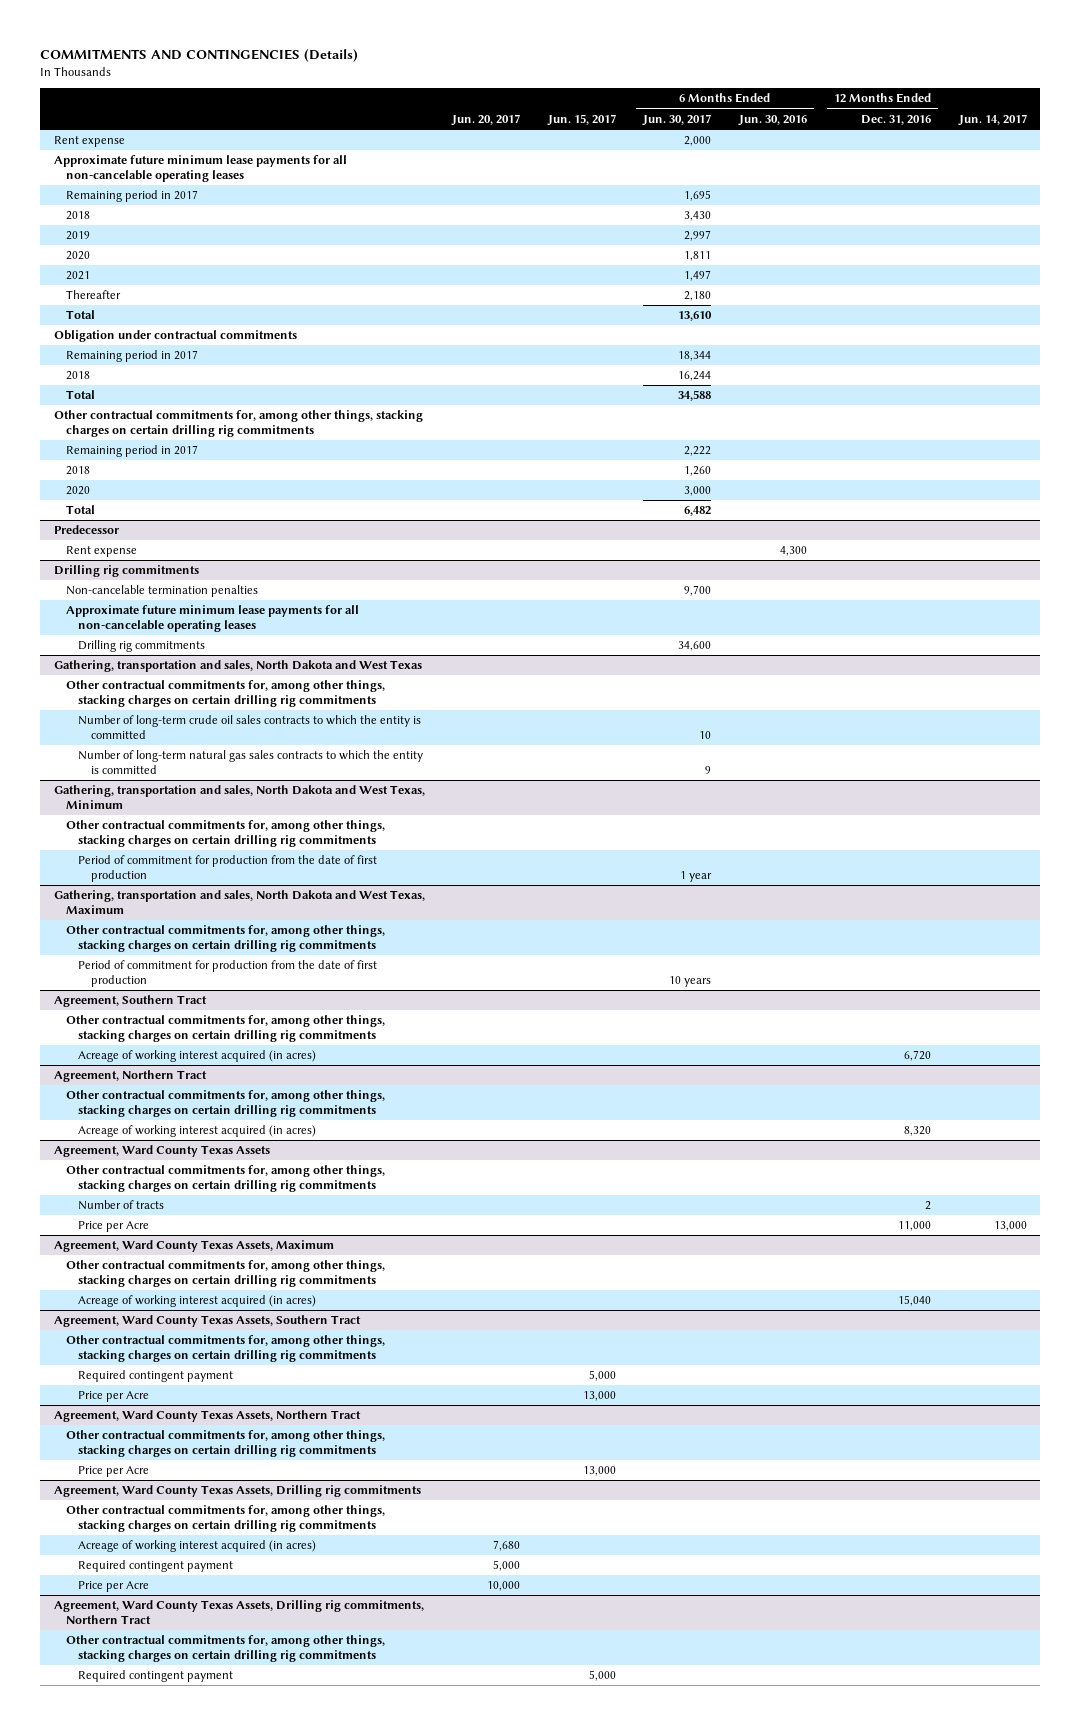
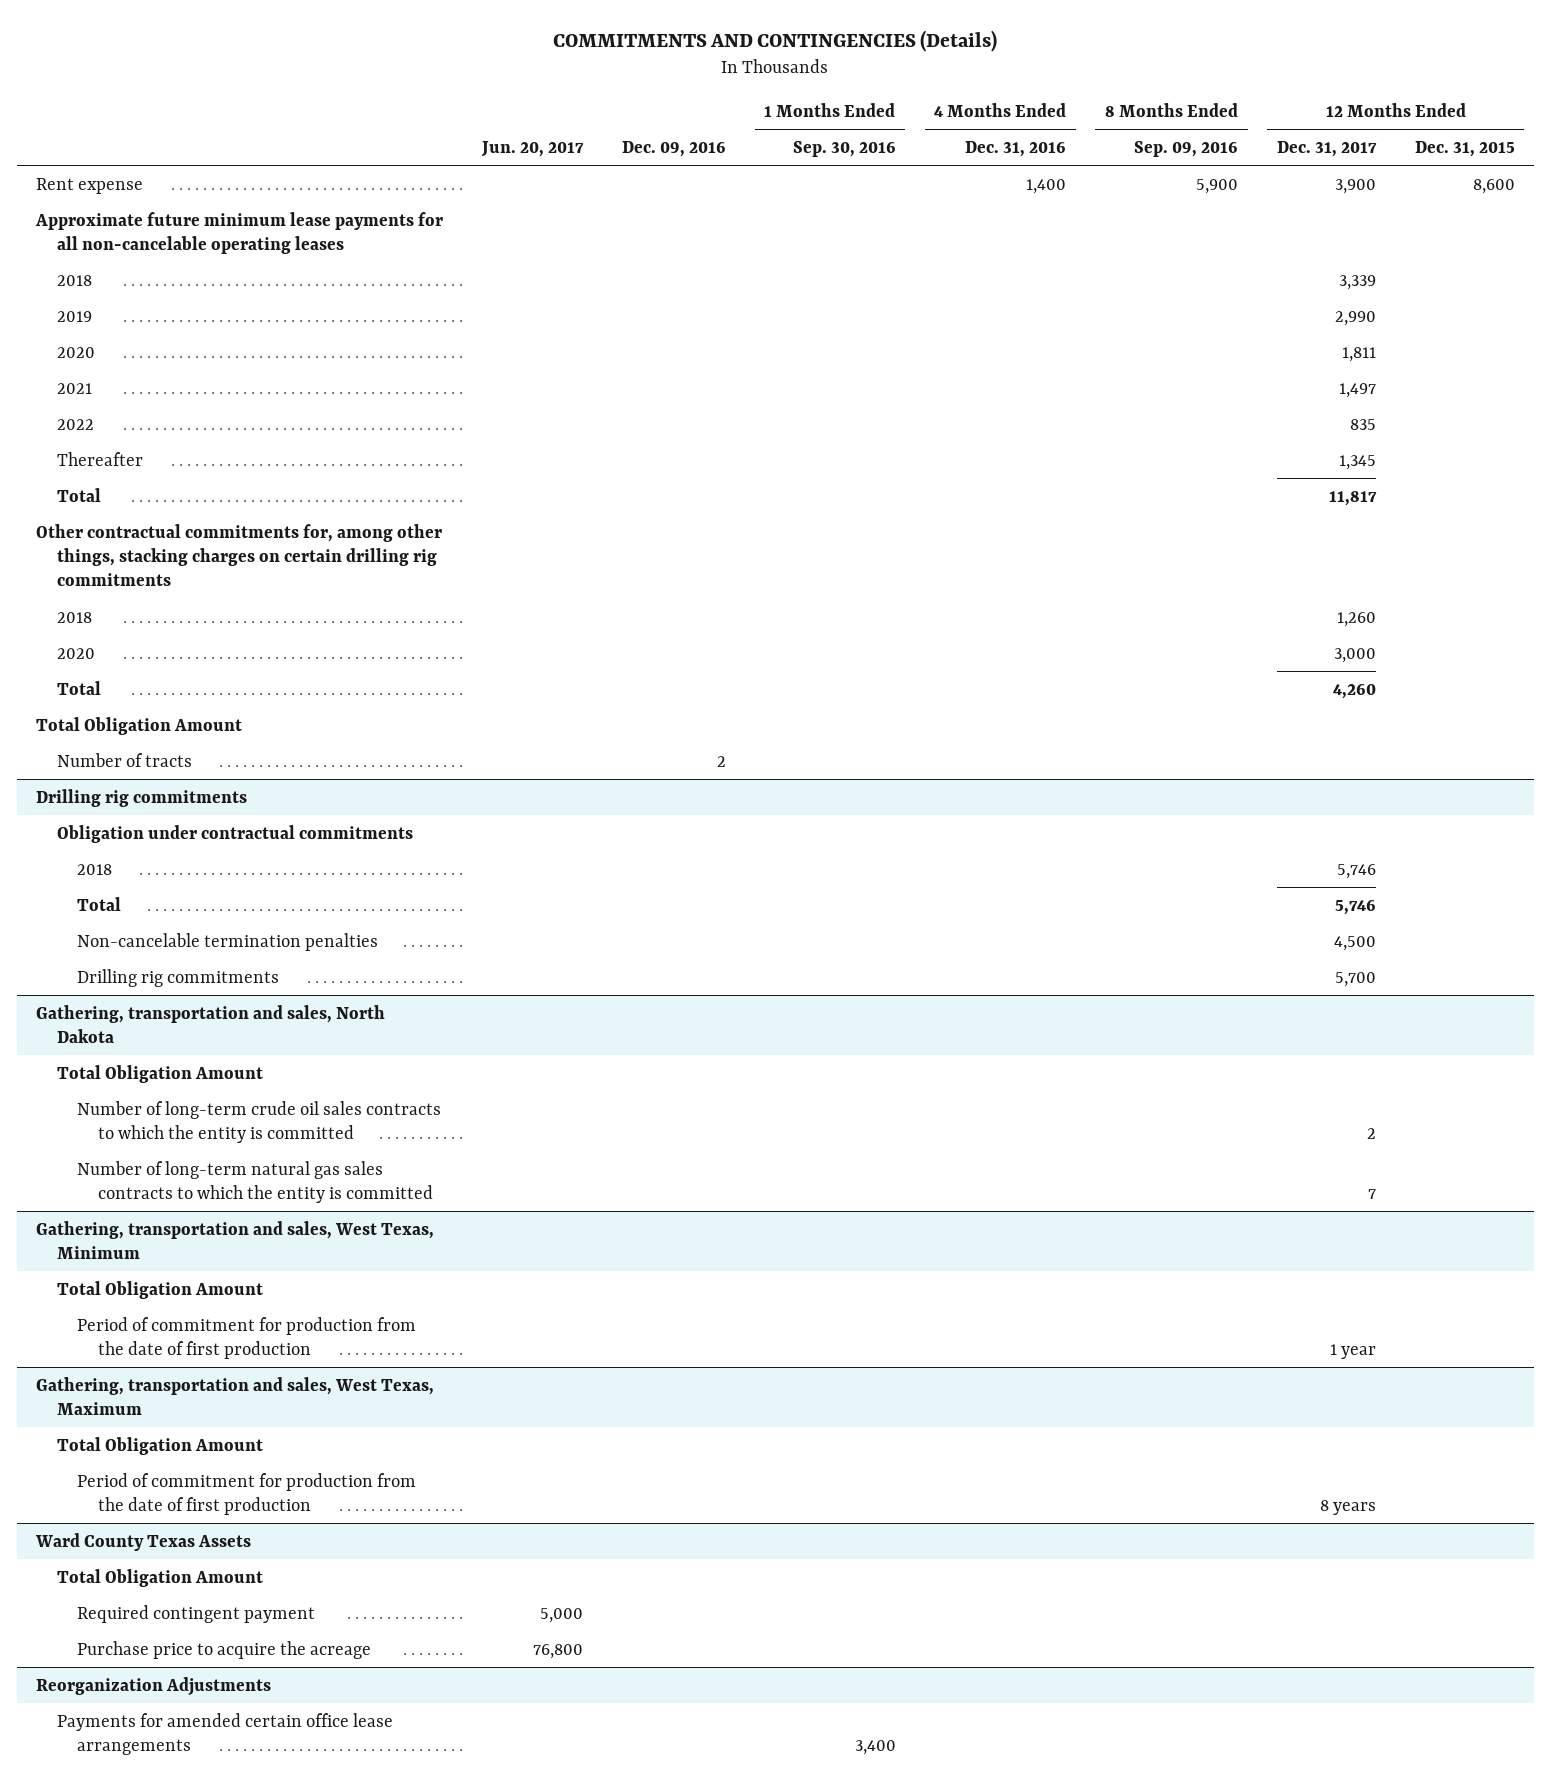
- | Jun. 20, 2017 | Jun. 15, 2017 | 6 Months Ended Jun. 30, 2017 | 6 Months Ended Jun. 30, 2016 | 12 Months Ended Dec. 31, 2016 | Jun. 14, 2017
+ | Jun. 20, 2017 | Dec. 09, 2016 | 1 Months Ended Sep. 30, 2016 | 4 Months Ended Dec. 31, 2016 | 8 Months Ended Sep. 09, 2016 | 12 Months Ended Dec. 31, 2017 | 12 Months Ended Dec. 31, 2015
- Remaining period in 2017 | | | 1,695 | | |
+ 2022 | | | | | | 835 |
- Obligation under contractual commitments
- Remaining period in 2017 | | | 18,344 | | |
- 2018 | | | 16,244 | | |
- Total | | | 34,588 | | |
- Remaining period in 2017 | | | 2,222 | | |
- Predecessor
- Rent expense | | | | 4,300 | |
+ Total Obligation Amount
+ Number of tracts | | 2 | | | | |
@ Drilling rig commitments
+ Obligation under contractual commitments
+ 2018 | | | | | | 5,746 |
+ Total | | | | | | 5,746 |
- Approximate future minimum lease payments for all non-cancelable operating leases
- Gathering, transportation and sales, North Dakota and West Texas
- Other contractual commitments for, among other things, stacking charges on certain drilling rig commitments
+ Gathering, transportation and sales, North Dakota
+ Total Obligation Amount
- Gathering, transportation and sales, North Dakota and West Texas, Minimum
- Other contractual commitments for, among other things, stacking charges on certain drilling rig commitments
+ Gathering, transportation and sales, West Texas, Minimum
+ Total Obligation Amount
- Gathering, transportation and sales, North Dakota and West Texas, Maximum
- Other contractual commitments for, among other things, stacking charges on certain drilling rig commitments
+ Gathering, transportation and sales, West Texas, Maximum
+ Total Obligation Amount
- Agreement, Southern Tract
- Other contractual commitments for, among other things, stacking charges on certain drilling rig commitments
- Acreage of working interest acquired (in acres) | | | | | 6,720 |
- Agreement, Northern Tract
- Other contractual commitments for, among other things, stacking charges on certain drilling rig commitments
- Acreage of working interest acquired (in acres) | | | | | 8,320 |
- Agreement, Ward County Texas Assets
- Other contractual commitments for, among other things, stacking charges on certain drilling rig commitments
- Number of tracts | | | | | 2 |
- Price per Acre | | | | | 11,000 | 13,000
- Agreement, Ward County Texas Assets, Maximum
- Other contractual commitments for, among other things, stacking charges on certain drilling rig commitments
- Acreage of working interest acquired (in acres) | | | | | 15,040 |
- Agreement, Ward County Texas Assets, Southern Tract
- Other contractual commitments for, among other things, stacking charges on certain drilling rig commitments
- Required contingent payment | | 5,000 | | | |
- Price per Acre | | 13,000 | | | |
- Agreement, Ward County Texas Assets, Northern Tract
- Other contractual commitments for, among other things, stacking charges on certain drilling rig commitments
- Price per Acre | | 13,000 | | | |
- Agreement, Ward County Texas Assets, Drilling rig commitments
- Other contractual commitments for, among other things, stacking charges on certain drilling rig commitments
- Acreage of working interest acquired (in acres) | 7,680 | | | | |
- Required contingent payment | 5,000 | | | | |
- Price per Acre | 10,000 | | | | |
- Agreement, Ward County Texas Assets, Drilling rig commitments, Northern Tract
- Other contractual commitments for, among other things, stacking charges on certain drilling rig commitments
- Required contingent payment | | 5,000 | | | |
+ Ward County Texas Assets
+ Total Obligation Amount
+ Required contingent payment | 5,000 | | | | | |
+ Purchase price to acquire the acreage | 76,800 | | | | | |
+ Reorganization Adjustments
+ Payments for amended certain office lease arrangements | | | 3,400 | | | |

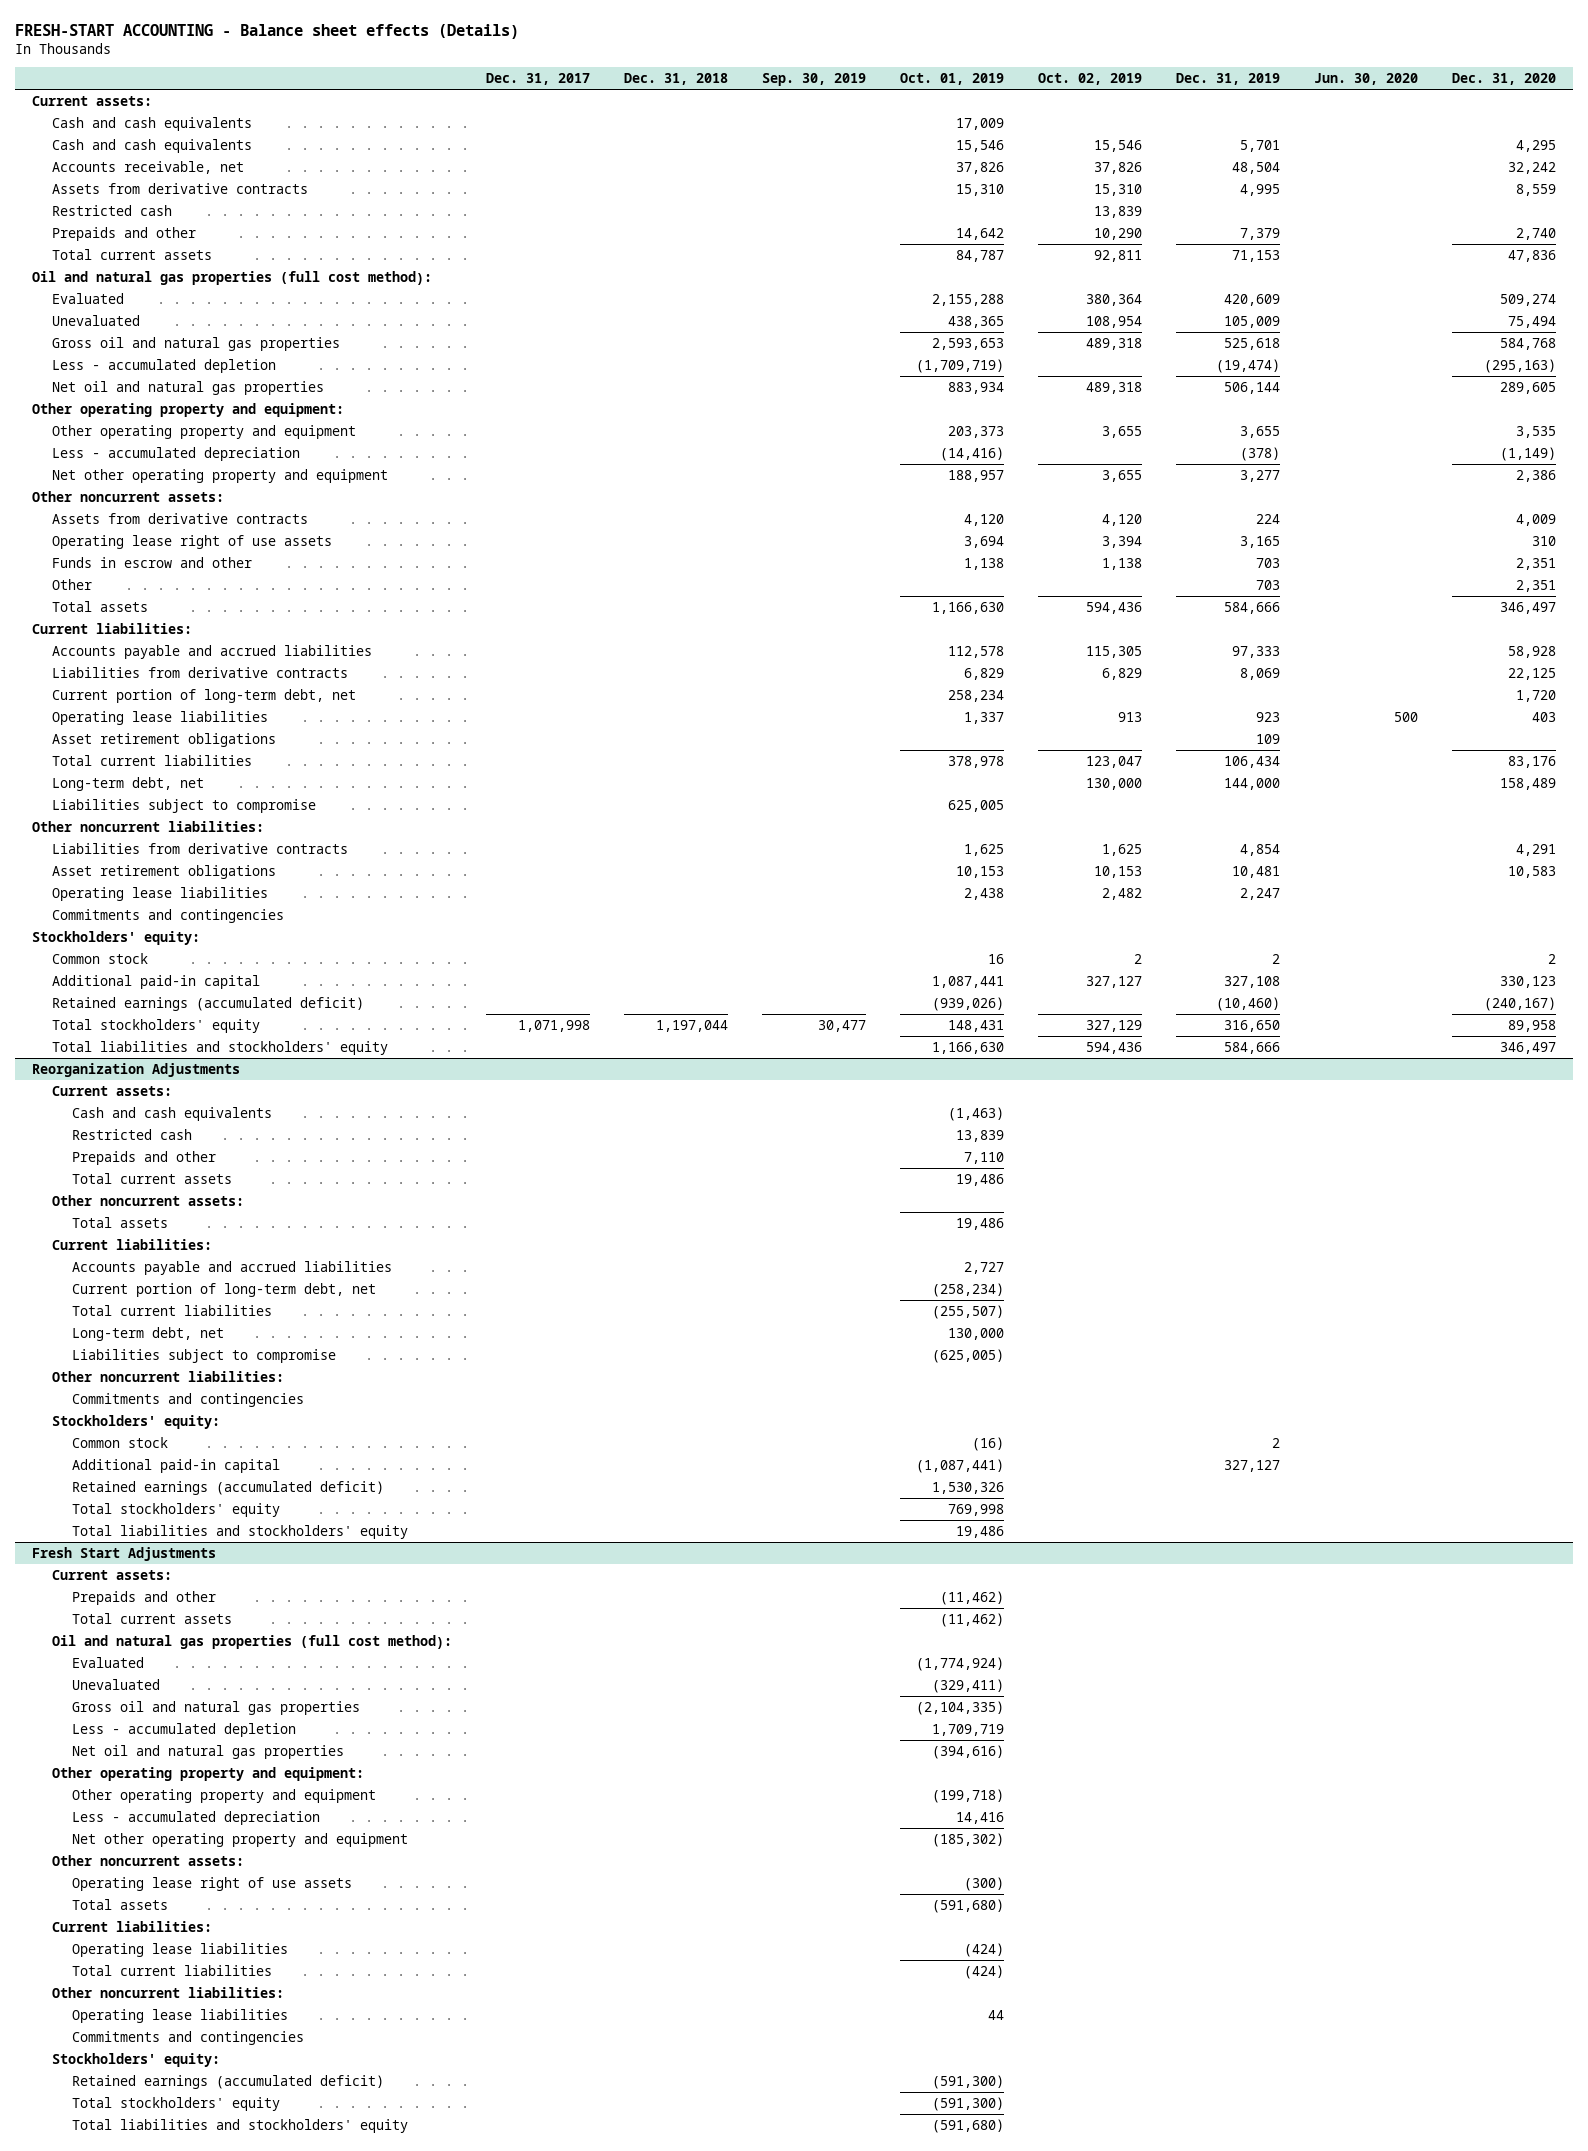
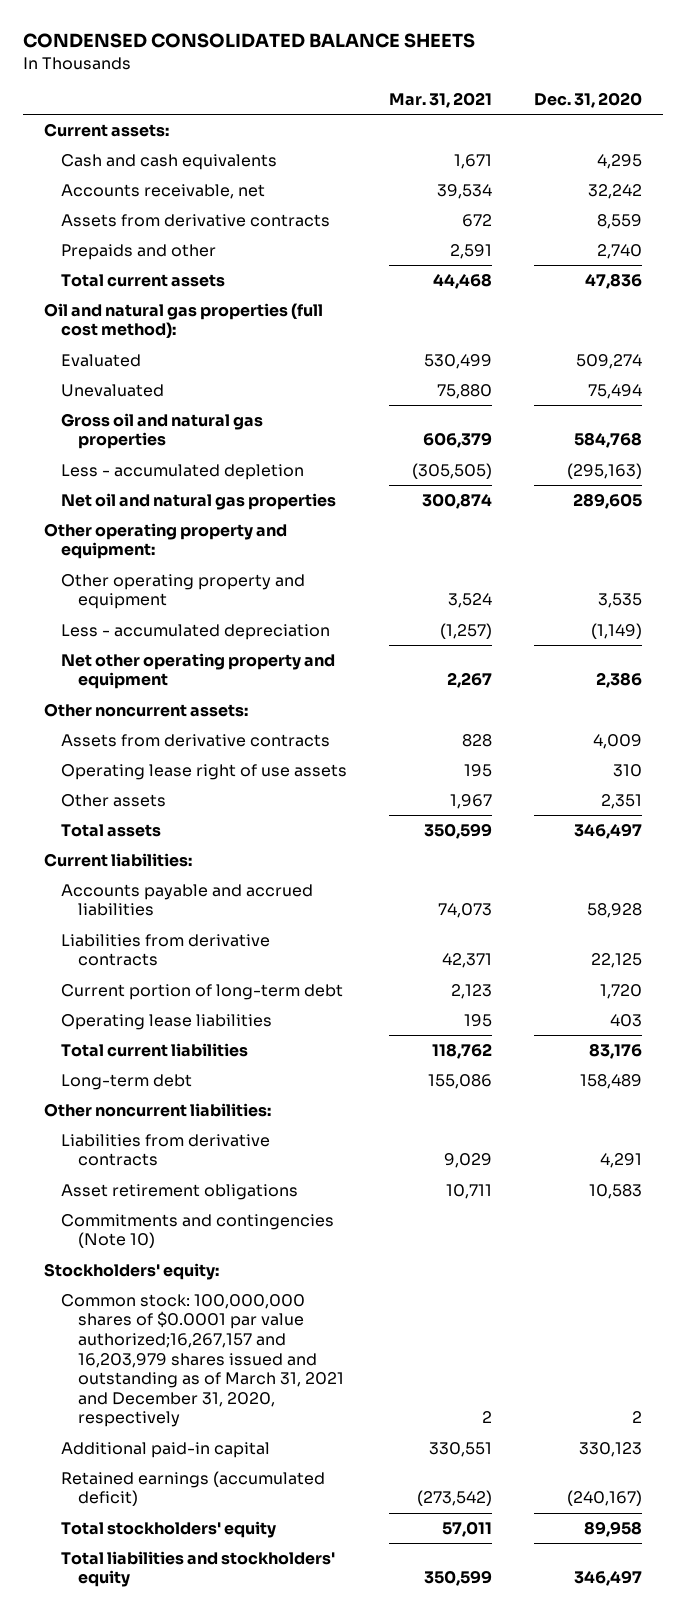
- FRESH-START ACCOUNTING - Balance sheet effects (Details)
+ CONDENSED CONSOLIDATED BALANCE SHEETS
- | Dec. 31, 2017 | Dec. 31, 2018 | Sep. 30, 2019 | Oct. 01, 2019 | Oct. 02, 2019 | Dec. 31, 2019 | Jun. 30, 2020 | Dec. 31, 2020
+ | Mar. 31, 2021 | Dec. 31, 2020
- Cash and cash equivalents | | | | 17,009 | | | |
- Restricted cash | | | | | 13,839 | | |
- Funds in escrow and other | | | | 1,138 | 1,138 | 703 | | 2,351
- Other | | | | | | 703 | | 2,351
+ Other assets | 1,967 | 2,351
- Current portion of long-term debt, net | | | | 258,234 | | | | 1,720
+ Current portion of long-term debt | 2,123 | 1,720
- Asset retirement obligations | | | | | | 109 | |
- Long-term debt, net | | | | | 130,000 | 144,000 | | 158,489
- Liabilities subject to compromise | | | | 625,005 | | | |
+ Long-term debt | 155,086 | 158,489
- Operating lease liabilities | | | | 2,438 | 2,482 | 2,247 | |
- Commitments and contingencies
+ Commitments and contingencies (Note 10)
- Common stock | | | | 16 | 2 | 2 | | 2
+ Common stock: 100,000,000 shares of $0.0001 par value authorized;16,267,157 and 16,203,979 shares issued and outstanding as of March 31, 2021 and December 31, 2020, respectively | 2 | 2
- Reorganization Adjustments
- Current assets:
- Cash and cash equivalents | | | | (1,463) | | | |
- Restricted cash | | | | 13,839 | | | |
- Prepaids and other | | | | 7,110 | | | |
- Total current assets | | | | 19,486 | | | |
- Other noncurrent assets:
- Total assets | | | | 19,486 | | | |
- Current liabilities:
- Accounts payable and accrued liabilities | | | | 2,727 | | | |
- Current portion of long-term debt, net | | | | (258,234) | | | |
- Total current liabilities | | | | (255,507) | | | |
- Long-term debt, net | | | | 130,000 | | | |
- Liabilities subject to compromise | | | | (625,005) | | | |
- Other noncurrent liabilities:
- Commitments and contingencies
- Stockholders' equity:
- Common stock | | | | (16) | | 2 | |
- Additional paid-in capital | | | | (1,087,441) | | 327,127 | |
- Retained earnings (accumulated deficit) | | | | 1,530,326 | | | |
- Total stockholders' equity | | | | 769,998 | | | |
- Total liabilities and stockholders' equity | | | | 19,486 | | | |
- Fresh Start Adjustments
- Current assets:
- Prepaids and other | | | | (11,462) | | | |
- Total current assets | | | | (11,462) | | | |
- Oil and natural gas properties (full cost method):
- Evaluated | | | | (1,774,924) | | | |
- Unevaluated | | | | (329,411) | | | |
- Gross oil and natural gas properties | | | | (2,104,335) | | | |
- Less - accumulated depletion | | | | 1,709,719 | | | |
- Net oil and natural gas properties | | | | (394,616) | | | |
- Other operating property and equipment:
- Other operating property and equipment | | | | (199,718) | | | |
- Less - accumulated depreciation | | | | 14,416 | | | |
- Net other operating property and equipment | | | | (185,302) | | | |
- Other noncurrent assets:
- Operating lease right of use assets | | | | (300) | | | |
- Total assets | | | | (591,680) | | | |
- Current liabilities:
- Operating lease liabilities | | | | (424) | | | |
- Total current liabilities | | | | (424) | | | |
- Other noncurrent liabilities:
- Operating lease liabilities | | | | 44 | | | |
- Commitments and contingencies
- Stockholders' equity:
- Retained earnings (accumulated deficit) | | | | (591,300) | | | |
- Total stockholders' equity | | | | (591,300) | | | |
- Total liabilities and stockholders' equity | | | | (591,680) | | | |

